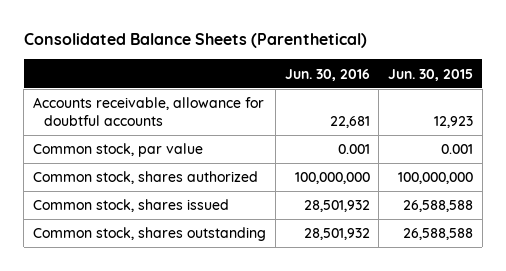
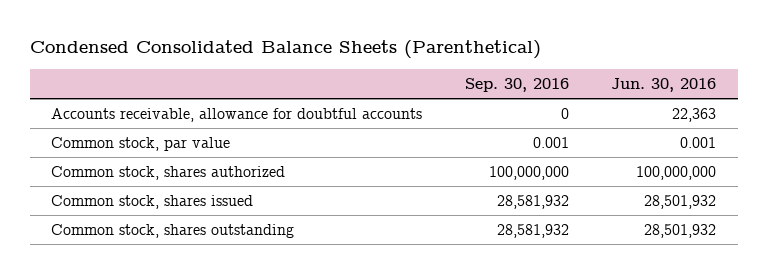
- Consolidated Balance Sheets (Parenthetical)
+ Condensed Consolidated Balance Sheets (Parenthetical)
- | Jun. 30, 2016 | Jun. 30, 2015
+ | Sep. 30, 2016 | Jun. 30, 2016
- Accounts receivable, allowance for doubtful accounts | 22,681 | 12,923
+ Accounts receivable, allowance for doubtful accounts | 0 | 22,363

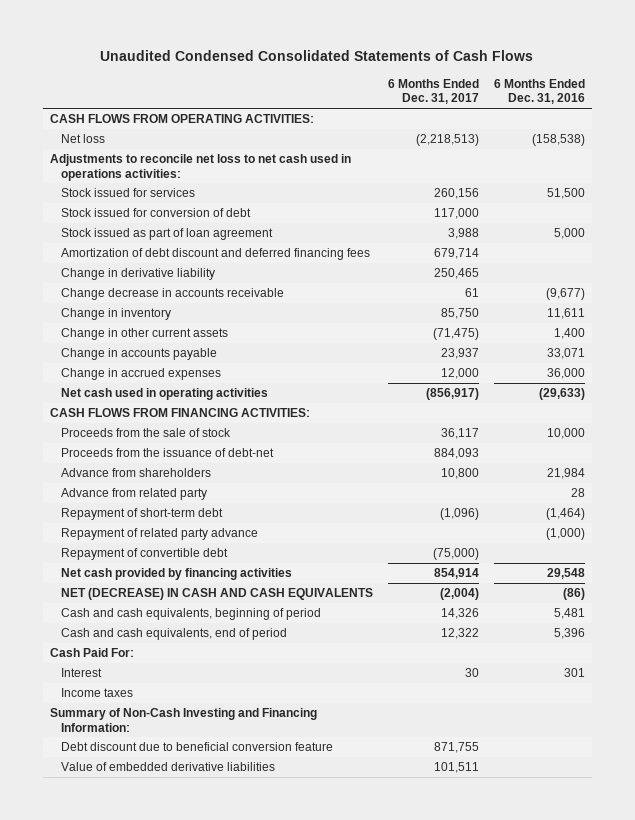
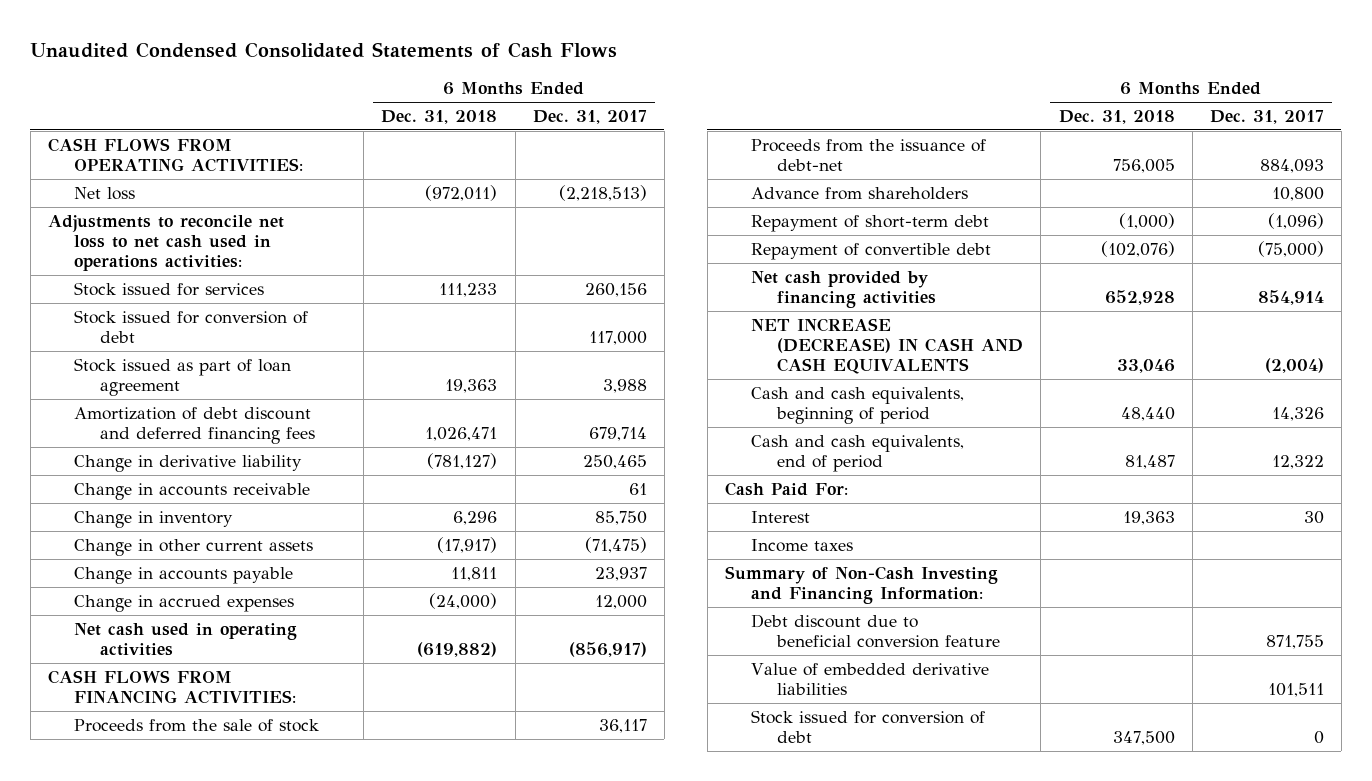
- | 6 Months Ended Dec. 31, 2017 | 6 Months Ended Dec. 31, 2016
+ | 6 Months Ended Dec. 31, 2018 | 6 Months Ended Dec. 31, 2017
- Change decrease in accounts receivable | 61 | (9,677)
+ Change in accounts receivable | | 61
- Advance from related party | | 28
- Repayment of related party advance | | (1,000)
- NET (DECREASE) IN CASH AND CASH EQUIVALENTS | (2,004) | (86)
+ NET INCREASE (DECREASE) IN CASH AND CASH EQUIVALENTS | 33,046 | (2,004)
+ Stock issued for conversion of debt | 347,500 | 0

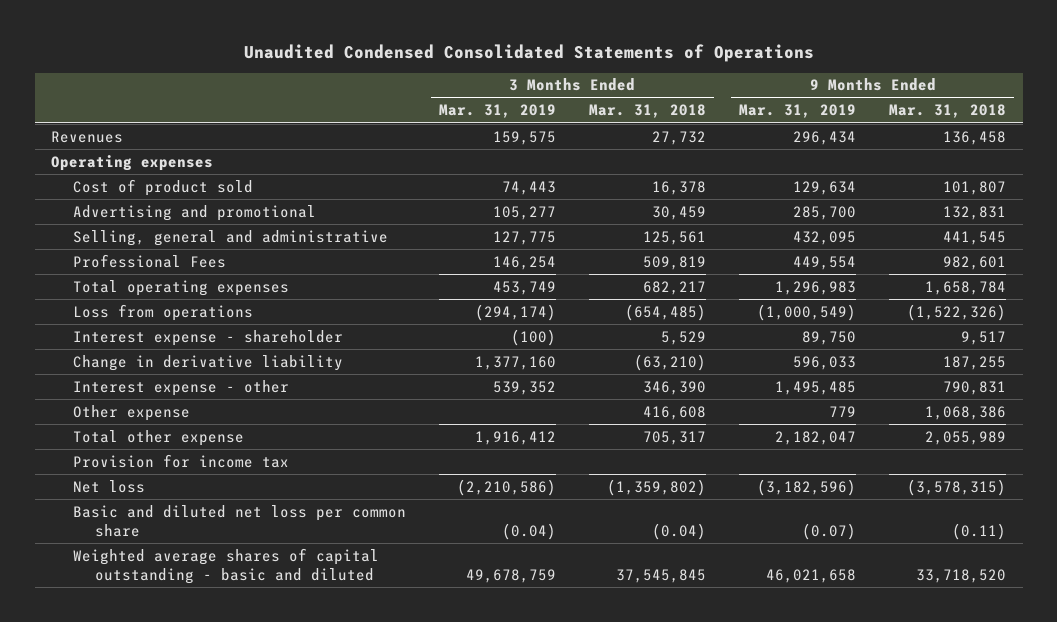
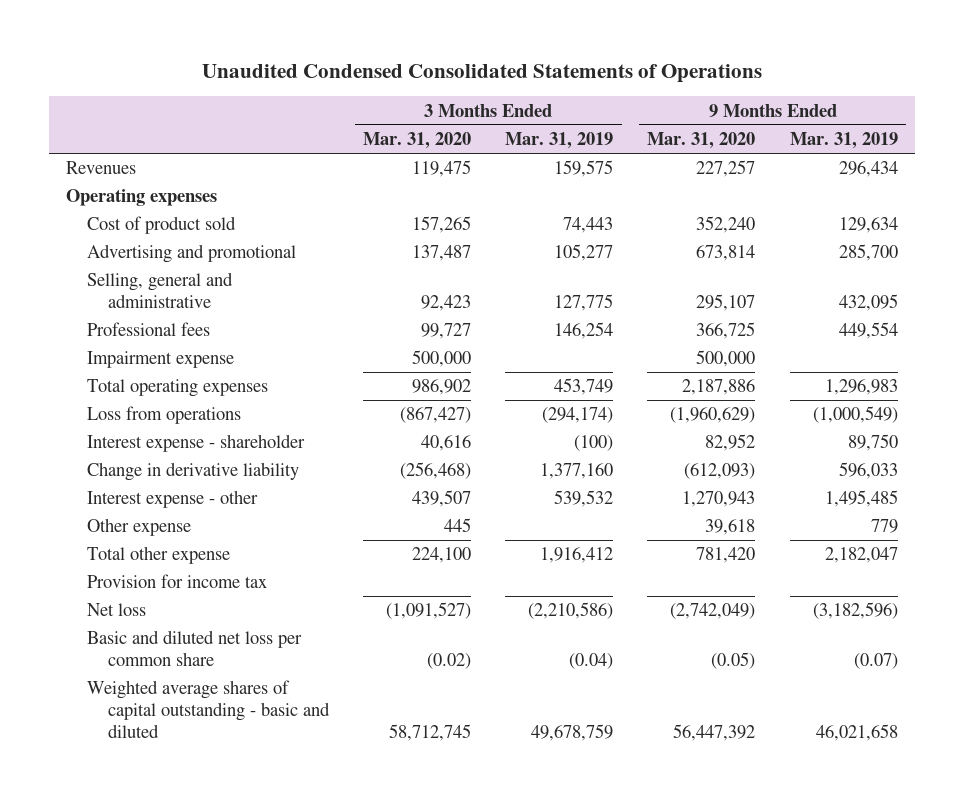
- | 3 Months Ended Mar. 31, 2019 | 3 Months Ended Mar. 31, 2018 | 9 Months Ended Mar. 31, 2019 | 9 Months Ended Mar. 31, 2018
+ | 3 Months Ended Mar. 31, 2020 | 3 Months Ended Mar. 31, 2019 | 9 Months Ended Mar. 31, 2020 | 9 Months Ended Mar. 31, 2019
- Professional Fees | 146,254 | 509,819 | 449,554 | 982,601
+ Professional fees | 99,727 | 146,254 | 366,725 | 449,554
+ Impairment expense | 500,000 | | 500,000 |
- Interest expense - other | 539,352 | 346,390 | 1,495,485 | 790,831
+ Interest expense - other | 439,507 | 539,532 | 1,270,943 | 1,495,485

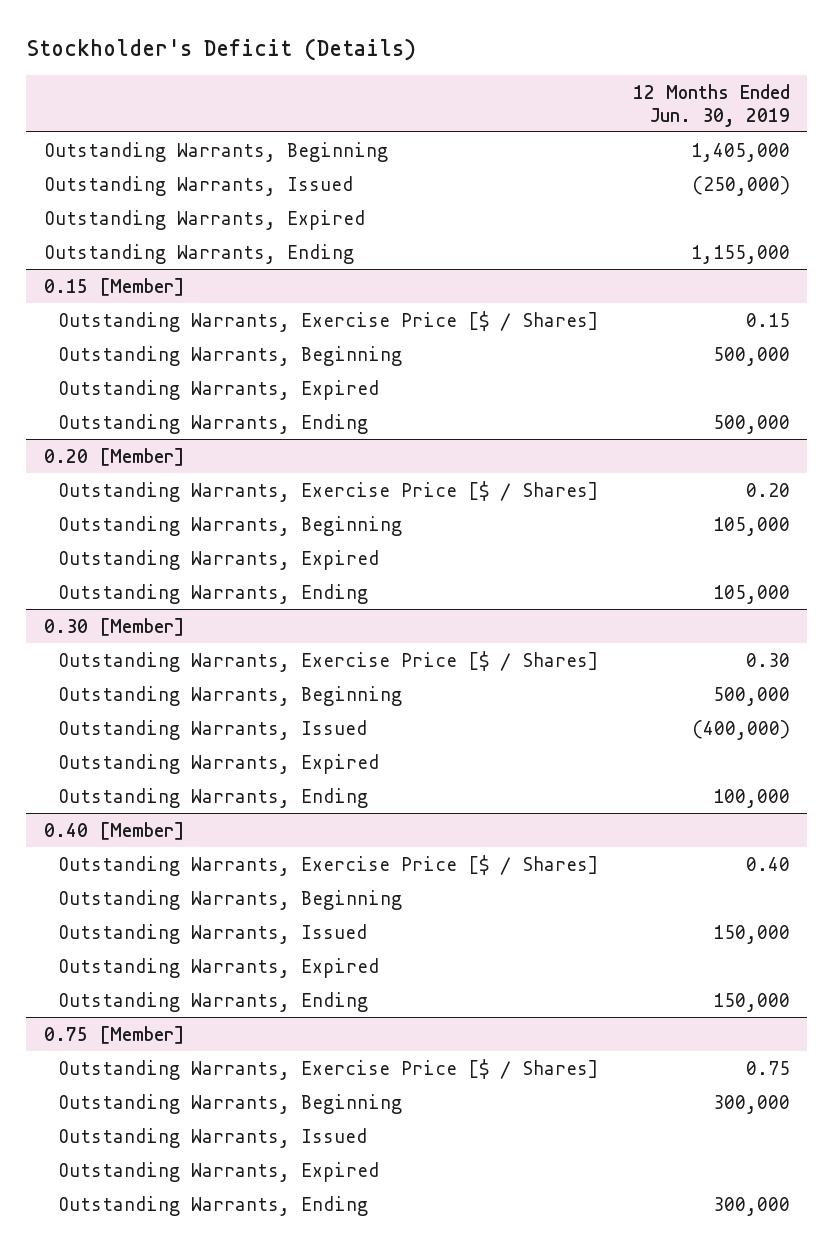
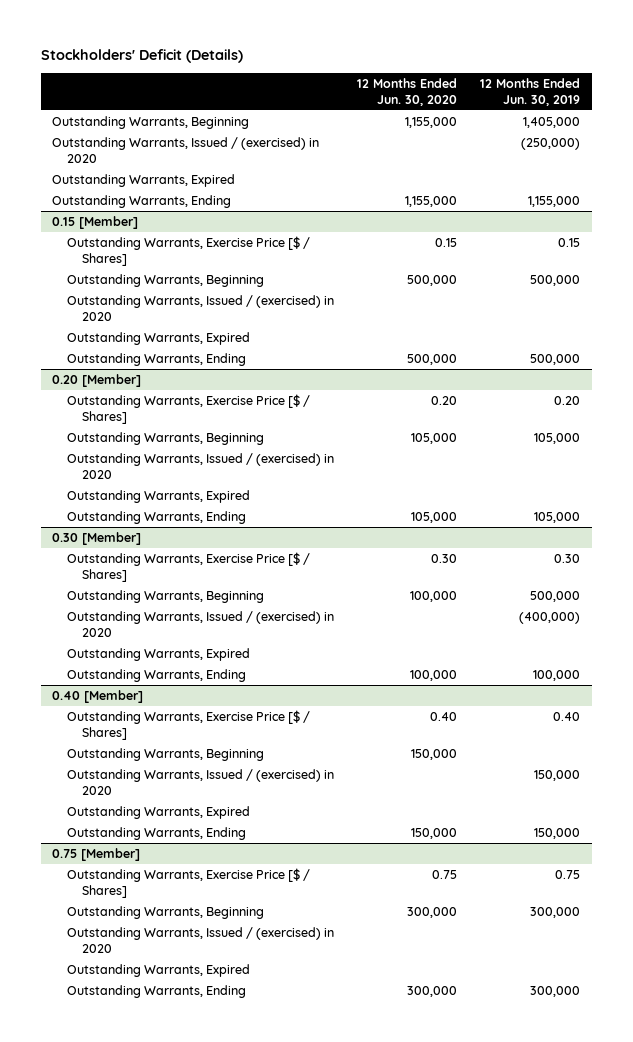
- Stockholder's Deficit (Details)
+ Stockholders' Deficit (Details)
- | 12 Months Ended Jun. 30, 2019
+ | 12 Months Ended Jun. 30, 2020 | 12 Months Ended Jun. 30, 2019
- Outstanding Warrants, Issued | (250,000)
+ Outstanding Warrants, Issued / (exercised) in 2020 | | (250,000)
@ 0.15 [Member]
+ Outstanding Warrants, Issued / (exercised) in 2020
@ 0.20 [Member]
+ Outstanding Warrants, Issued / (exercised) in 2020
@ 0.30 [Member]
- Outstanding Warrants, Issued | (400,000)
+ Outstanding Warrants, Issued / (exercised) in 2020 | | (400,000)
@ 0.40 [Member]
- Outstanding Warrants, Issued | 150,000
+ Outstanding Warrants, Issued / (exercised) in 2020 | | 150,000
@ 0.75 [Member]
- Outstanding Warrants, Issued
+ Outstanding Warrants, Issued / (exercised) in 2020

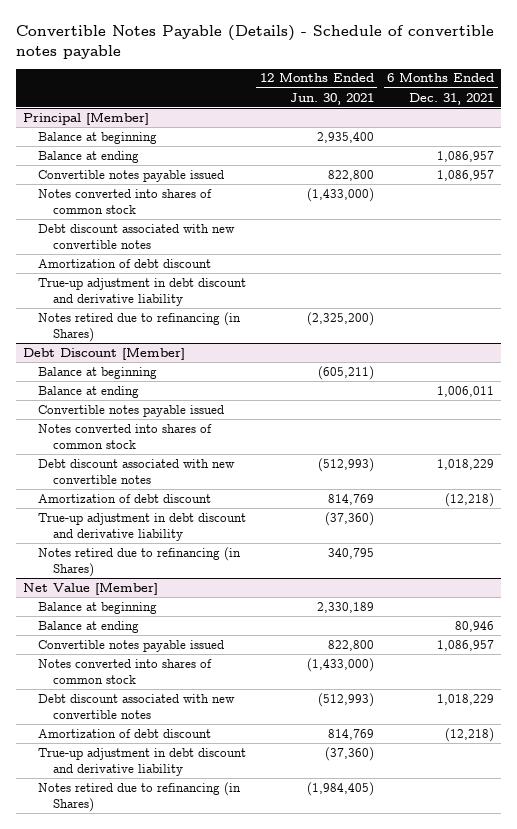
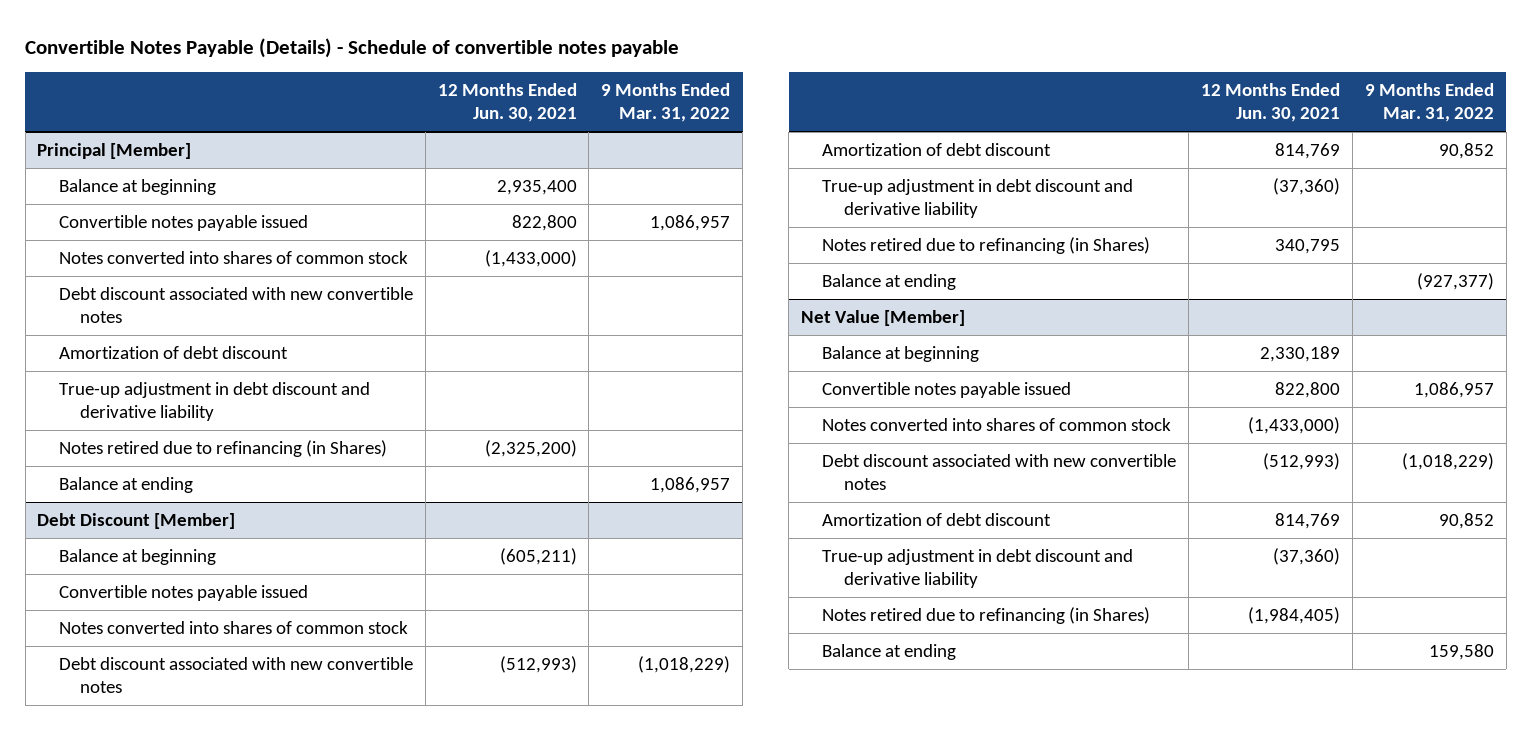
- | 12 Months Ended Jun. 30, 2021 | 6 Months Ended Dec. 31, 2021
+ | 12 Months Ended Jun. 30, 2021 | 9 Months Ended Mar. 31, 2022
@ Principal [Member]
moved down: Balance at ending | | 1,086,957
@ Debt Discount [Member]
moved down: Balance at ending | | (927,377)
@ Net Value [Member]
moved down: Balance at ending | | 159,580

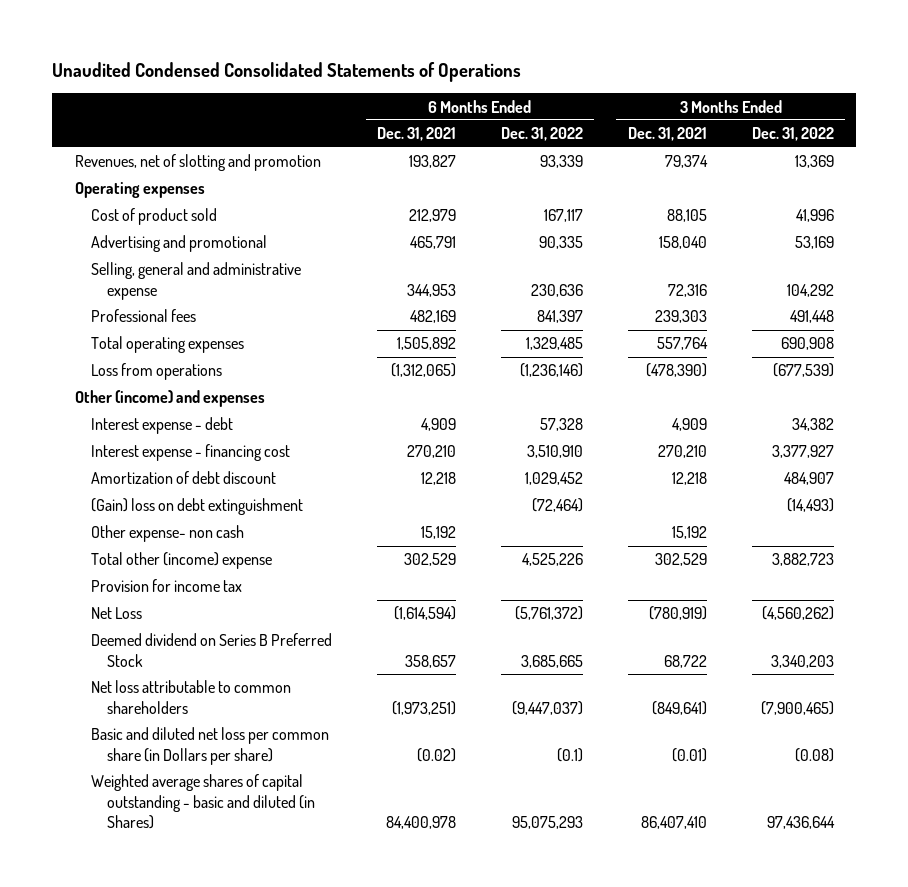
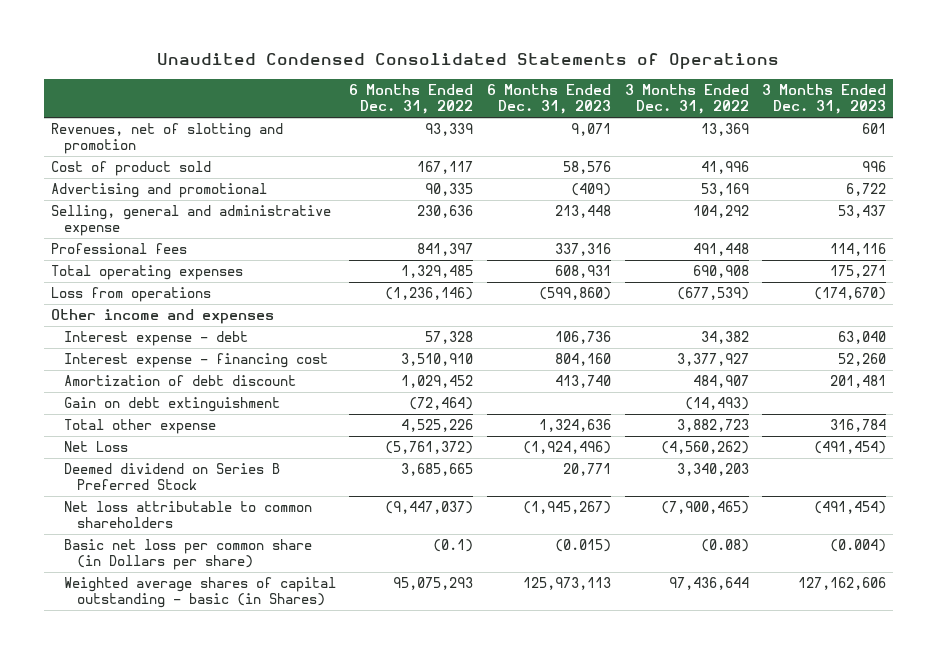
- | 6 Months Ended Dec. 31, 2021 | 6 Months Ended Dec. 31, 2022 | 3 Months Ended Dec. 31, 2021 | 3 Months Ended Dec. 31, 2022
+ | 6 Months Ended Dec. 31, 2022 | 6 Months Ended Dec. 31, 2023 | 3 Months Ended Dec. 31, 2022 | 3 Months Ended Dec. 31, 2023
- Operating expenses
- Other (income) and expenses
+ Other income and expenses
- (Gain) loss on debt extinguishment | | (72,464) | | (14,493)
- Other expense- non cash | 15,192 | | 15,192 |
- Total other (income) expense | 302,529 | 4,525,226 | 302,529 | 3,882,723
- Provision for income tax
+ Gain on debt extinguishment | (72,464) | | (14,493) |
+ Total other expense | 4,525,226 | 1,324,636 | 3,882,723 | 316,784
- Basic and diluted net loss per common share (in Dollars per share) | (0.02) | (0.1) | (0.01) | (0.08)
- Weighted average shares of capital outstanding - basic and diluted (in Shares) | 84,400,978 | 95,075,293 | 86,407,410 | 97,436,644
+ Basic net loss per common share (in Dollars per share) | (0.1) | (0.015) | (0.08) | (0.004)
+ Weighted average shares of capital outstanding - basic (in Shares) | 95,075,293 | 125,973,113 | 97,436,644 | 127,162,606

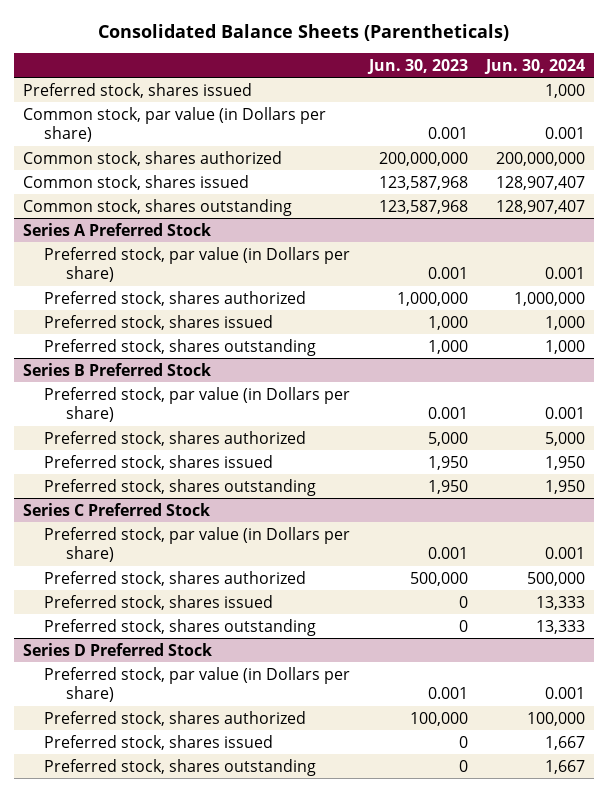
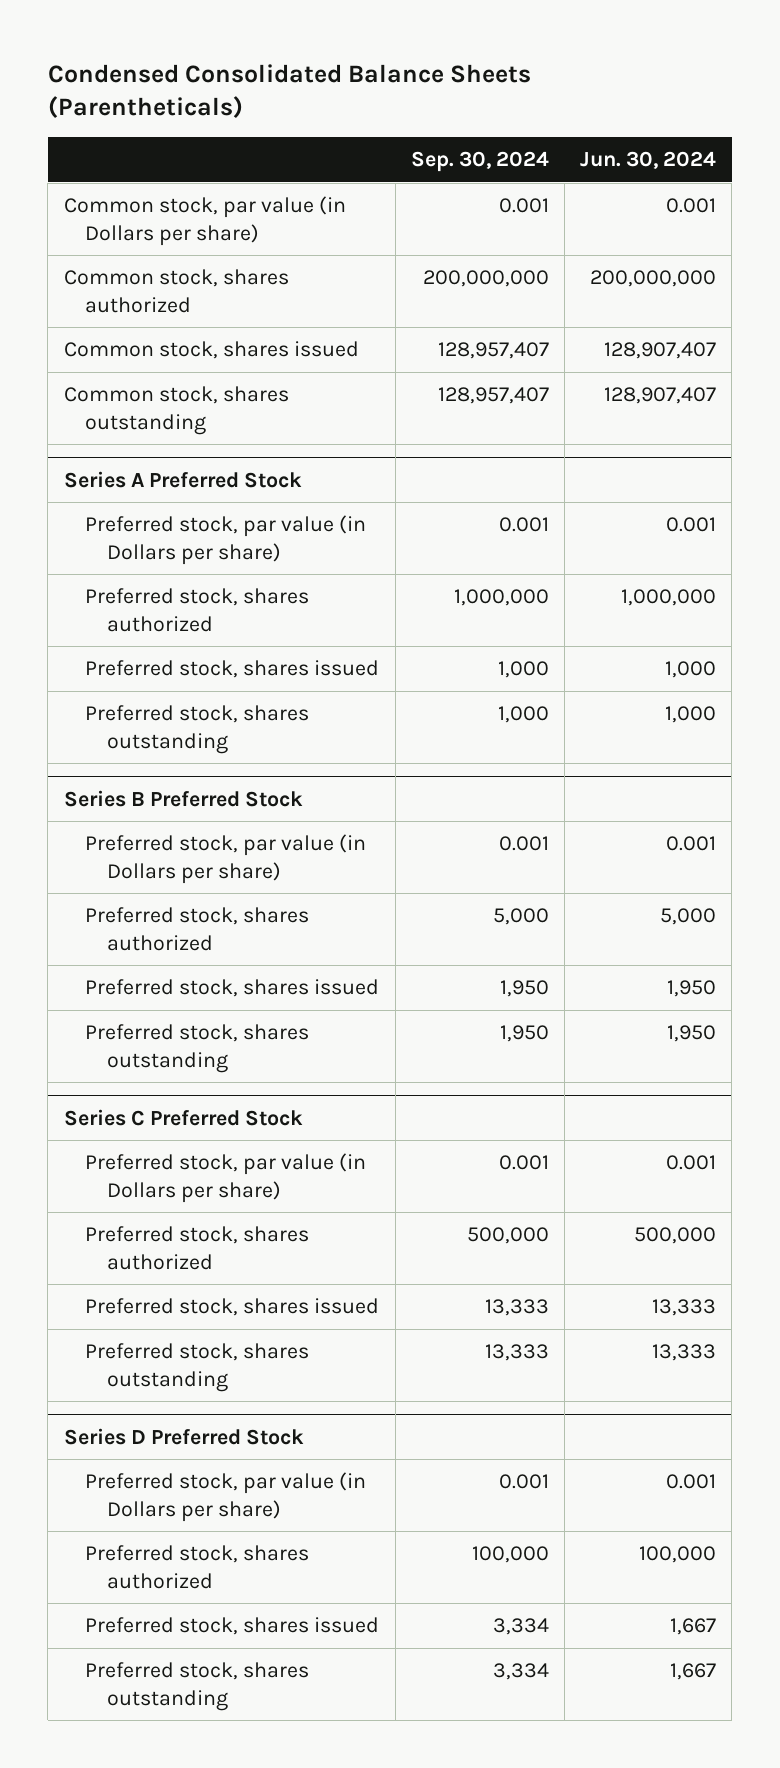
- Consolidated Balance Sheets (Parentheticals)
+ Condensed Consolidated Balance Sheets (Parentheticals)
- | Jun. 30, 2023 | Jun. 30, 2024
+ | Sep. 30, 2024 | Jun. 30, 2024
- Preferred stock, shares issued | | 1,000

